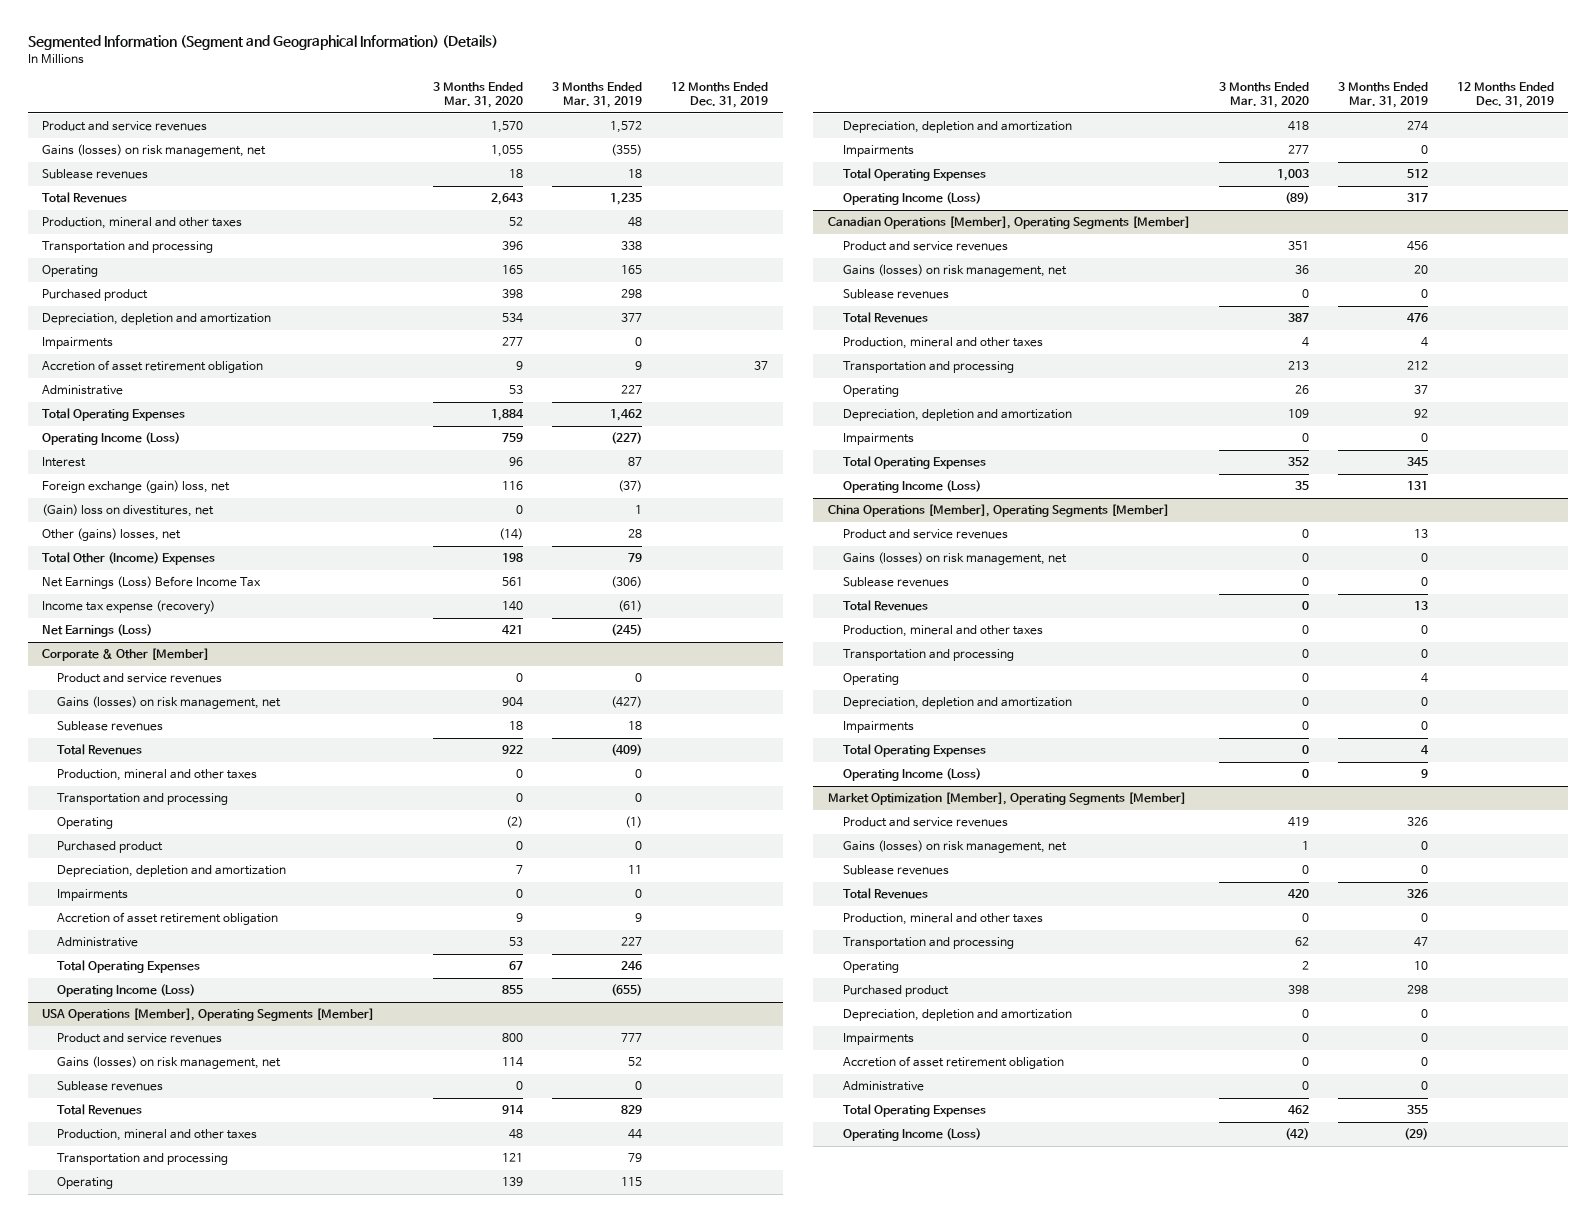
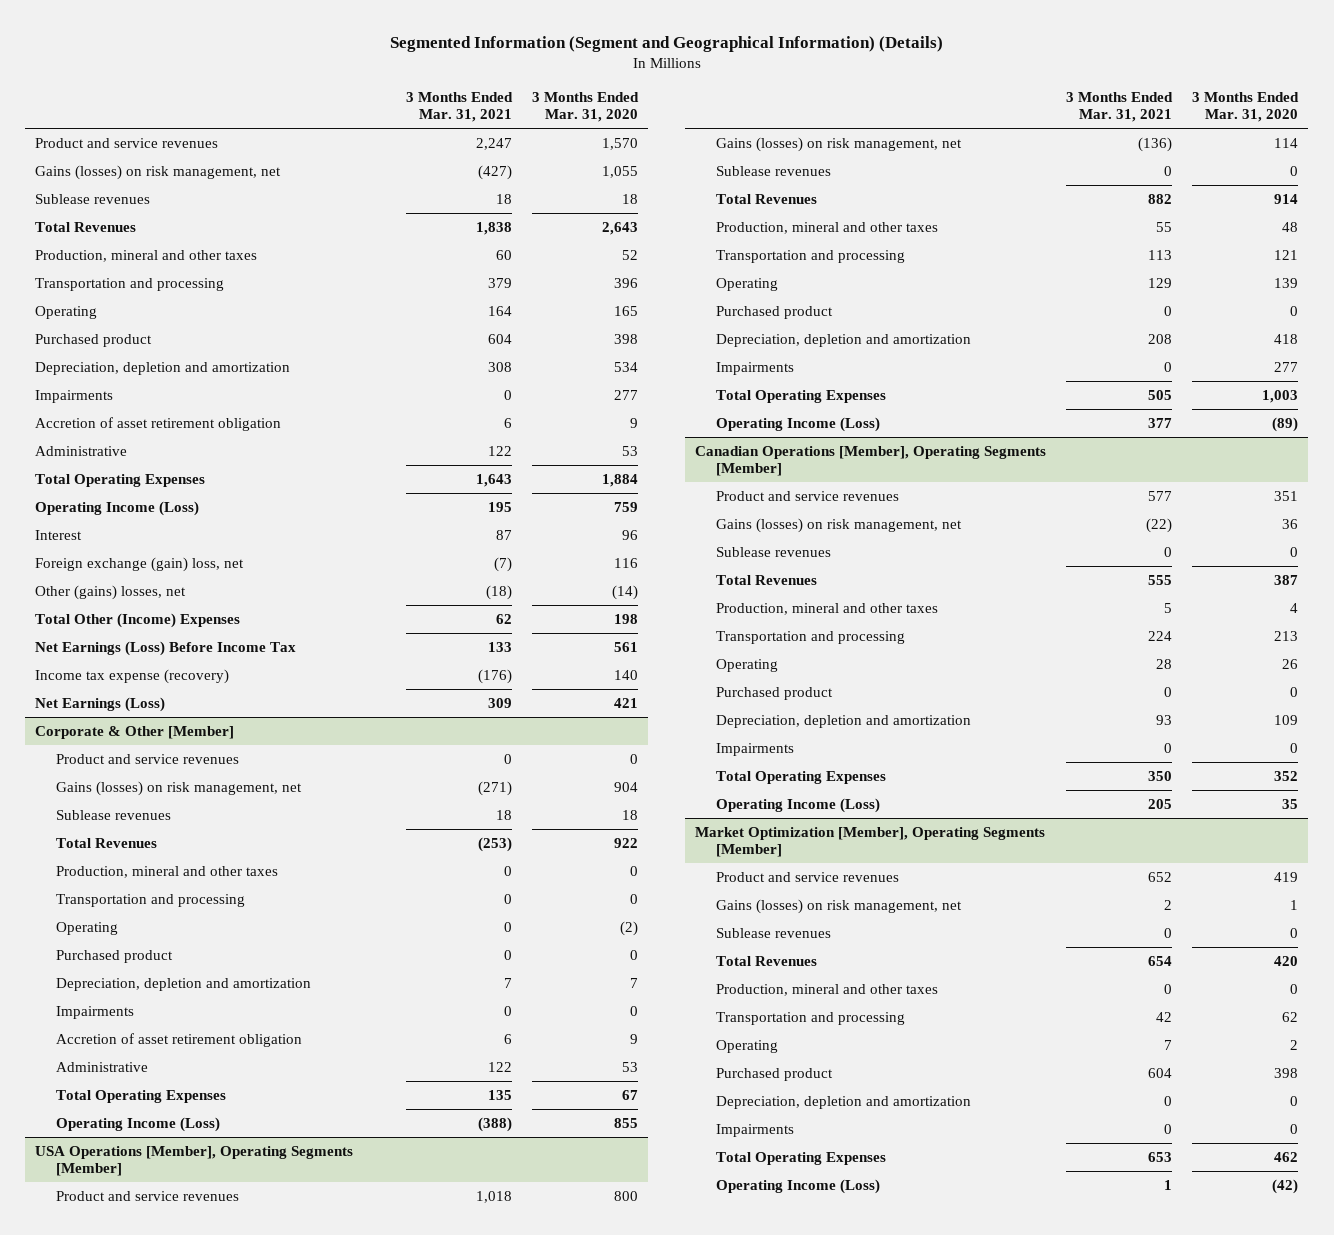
- | 3 Months Ended Mar. 31, 2020 | 3 Months Ended Mar. 31, 2019 | 12 Months Ended Dec. 31, 2019
+ | 3 Months Ended Mar. 31, 2021 | 3 Months Ended Mar. 31, 2020
- (Gain) loss on divestitures, net | 0 | 1 |
@ USA Operations [Member], Operating Segments [Member]
+ Purchased product | 0 | 0
@ Canadian Operations [Member], Operating Segments [Member]
+ Purchased product | 0 | 0
- China Operations [Member], Operating Segments [Member]
- Product and service revenues | 0 | 13 |
- Gains (losses) on risk management, net | 0 | 0 |
- Sublease revenues | 0 | 0 |
- Total Revenues | 0 | 13 |
- Production, mineral and other taxes | 0 | 0 |
- Transportation and processing | 0 | 0 |
- Operating | 0 | 4 |
- Depreciation, depletion and amortization | 0 | 0 |
- Impairments | 0 | 0 |
- Total Operating Expenses | 0 | 4 |
- Operating Income (Loss) | 0 | 9 |
@ Market Optimization [Member], Operating Segments [Member]
- Accretion of asset retirement obligation | 0 | 0 |
- Administrative | 0 | 0 |

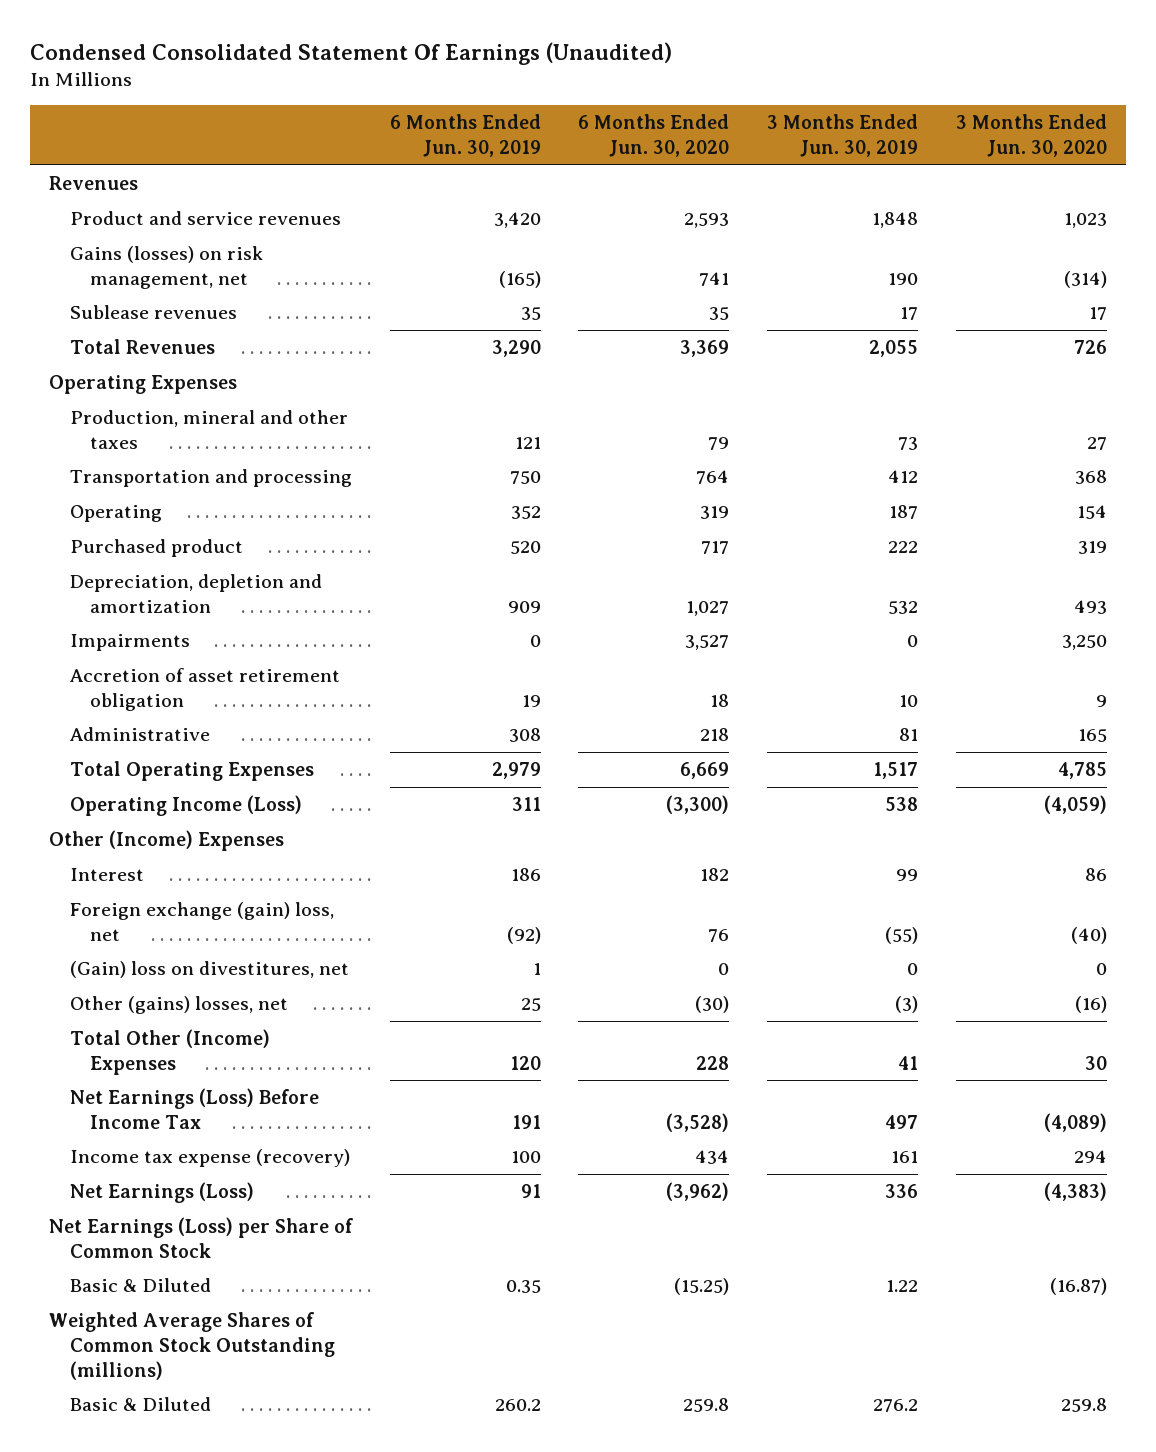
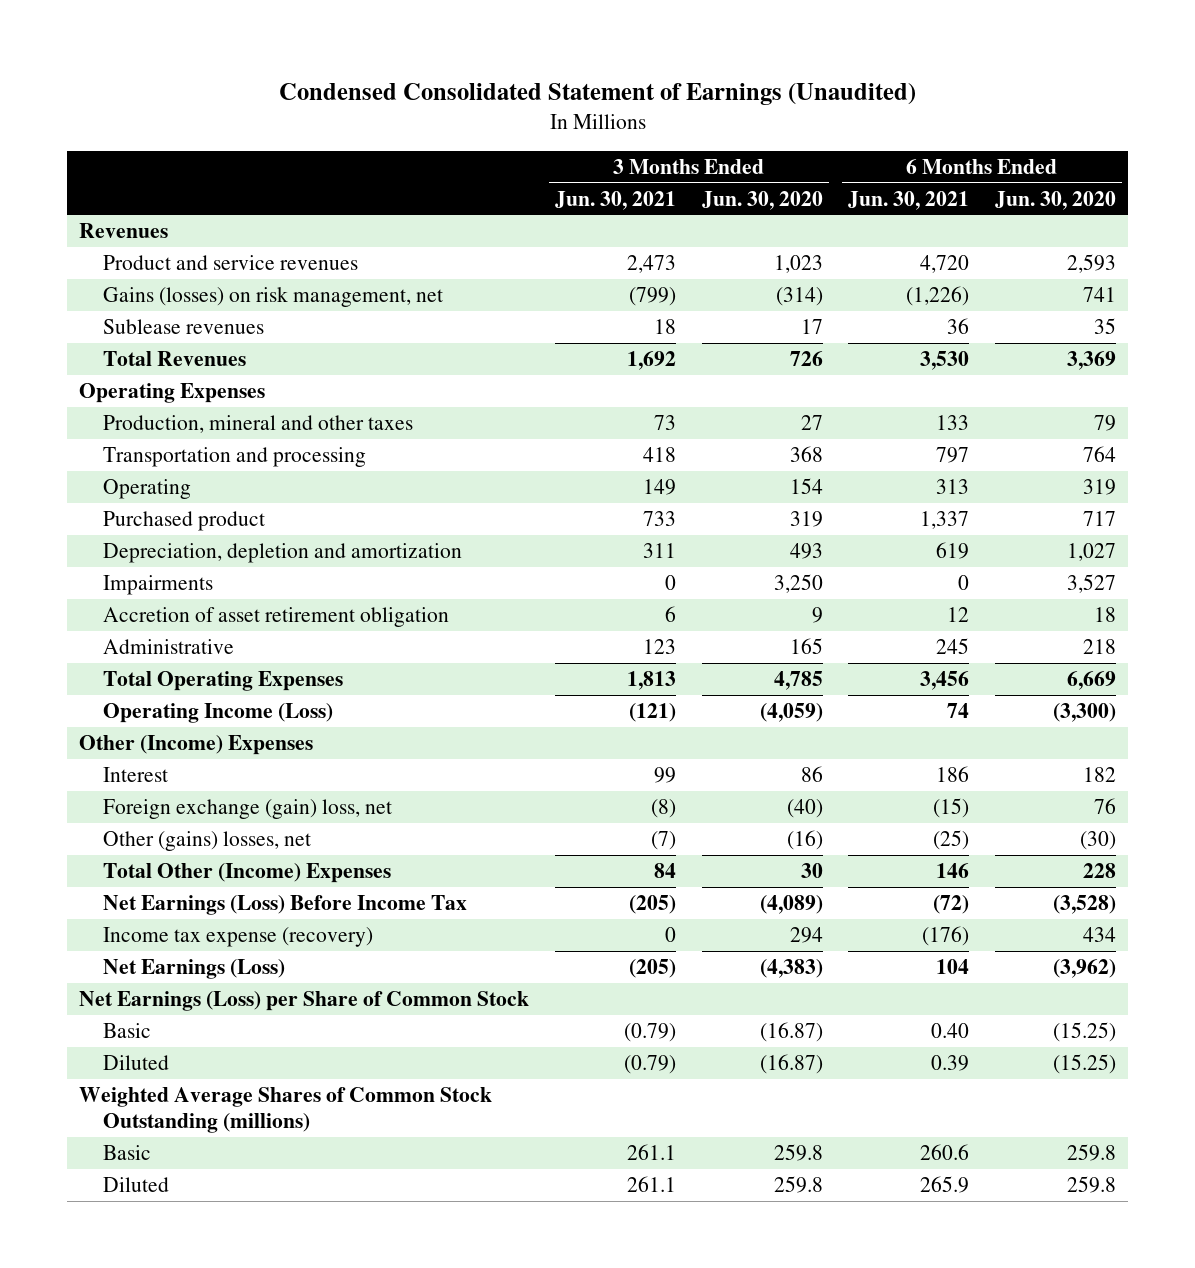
- Condensed Consolidated Statement Of Earnings (Unaudited)
+ Condensed Consolidated Statement of Earnings (Unaudited)
- | 6 Months Ended Jun. 30, 2019 | 6 Months Ended Jun. 30, 2020 | 3 Months Ended Jun. 30, 2019 | 3 Months Ended Jun. 30, 2020
+ | 3 Months Ended Jun. 30, 2021 | 3 Months Ended Jun. 30, 2020 | 6 Months Ended Jun. 30, 2021 | 6 Months Ended Jun. 30, 2020
- (Gain) loss on divestitures, net | 1 | 0 | 0 | 0
- Basic & Diluted | 0.35 | (15.25) | 1.22 | (16.87)
+ Basic | (0.79) | (16.87) | 0.40 | (15.25)
+ Diluted | (0.79) | (16.87) | 0.39 | (15.25)
- Basic & Diluted | 260.2 | 259.8 | 276.2 | 259.8
+ Basic | 261.1 | 259.8 | 260.6 | 259.8
+ Diluted | 261.1 | 259.8 | 265.9 | 259.8

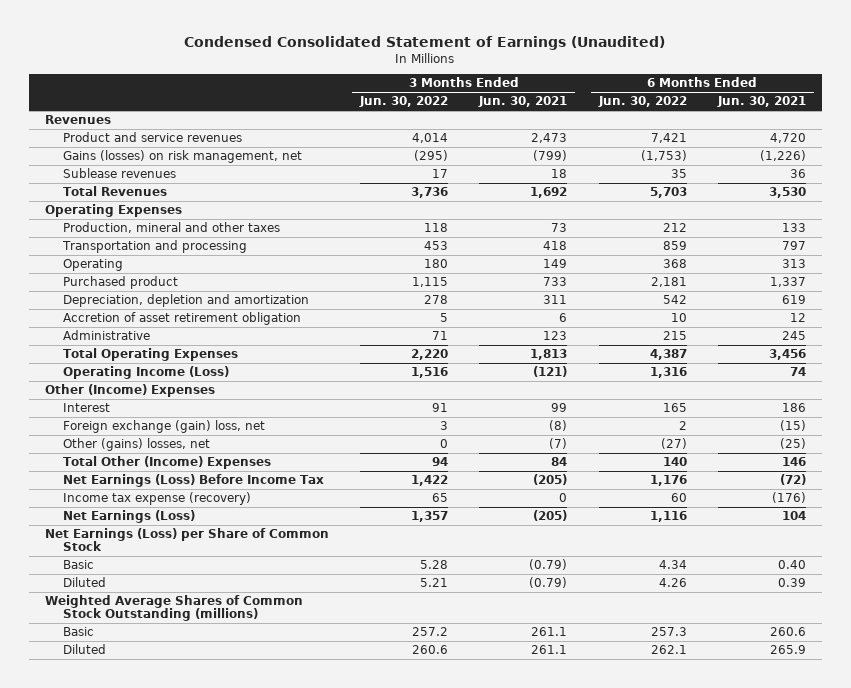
- | 3 Months Ended Jun. 30, 2021 | 3 Months Ended Jun. 30, 2020 | 6 Months Ended Jun. 30, 2021 | 6 Months Ended Jun. 30, 2020
+ | 3 Months Ended Jun. 30, 2022 | 3 Months Ended Jun. 30, 2021 | 6 Months Ended Jun. 30, 2022 | 6 Months Ended Jun. 30, 2021
- Impairments | 0 | 3,250 | 0 | 3,527

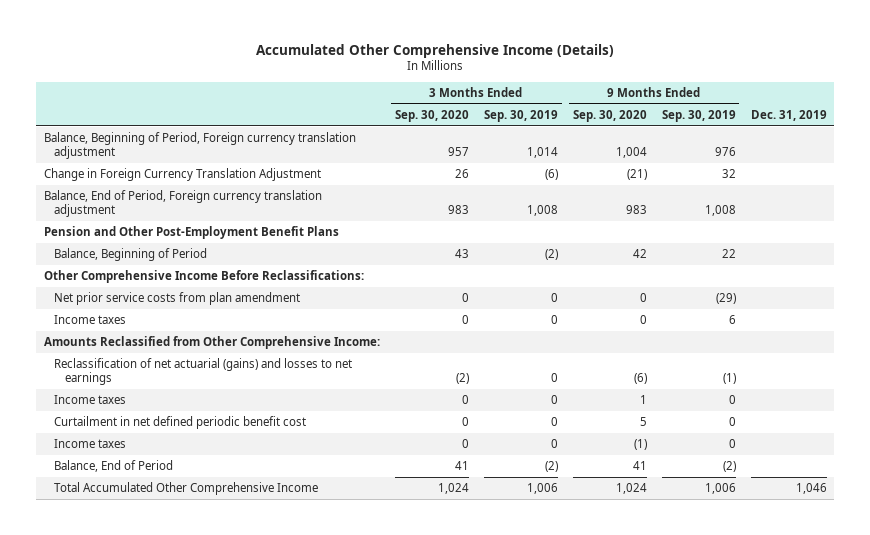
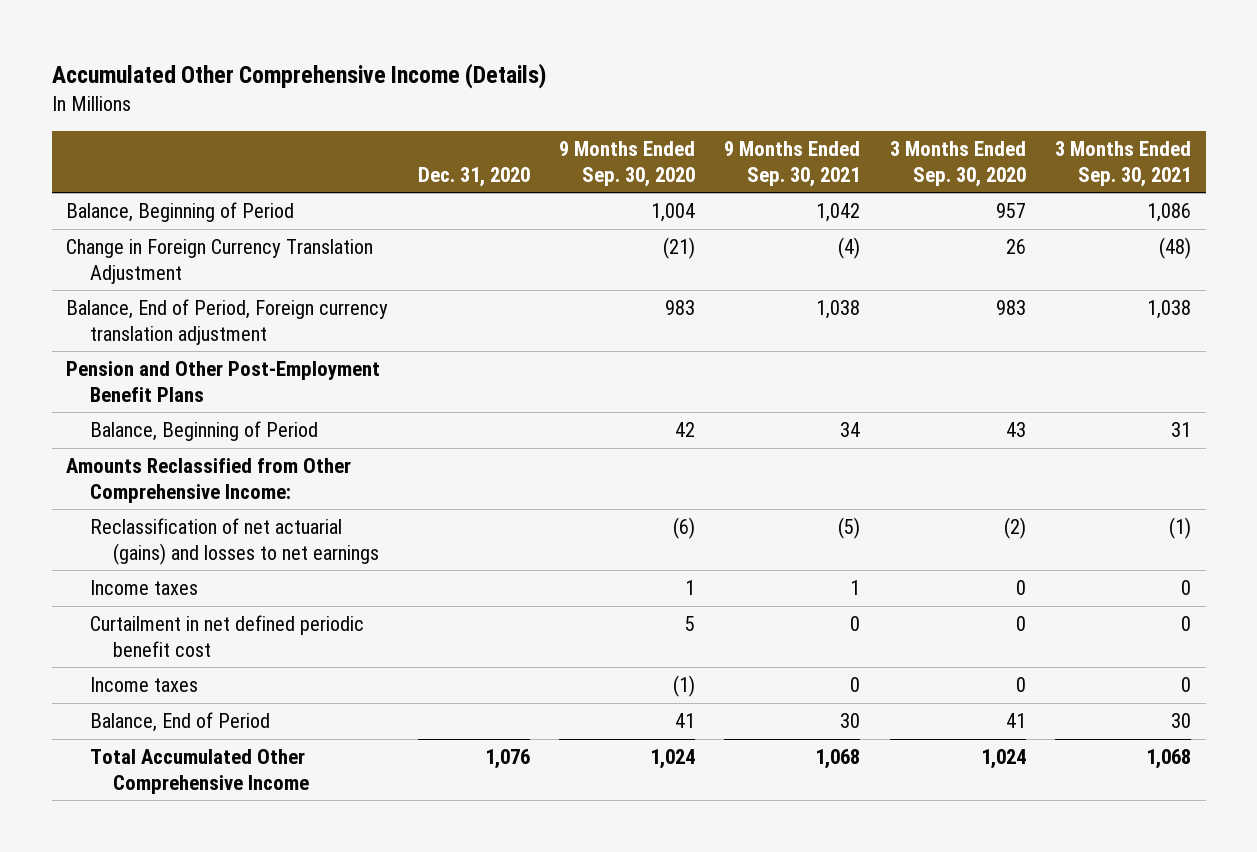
- | 3 Months Ended Sep. 30, 2020 | 3 Months Ended Sep. 30, 2019 | 9 Months Ended Sep. 30, 2020 | 9 Months Ended Sep. 30, 2019 | Dec. 31, 2019
+ | Dec. 31, 2020 | 9 Months Ended Sep. 30, 2020 | 9 Months Ended Sep. 30, 2021 | 3 Months Ended Sep. 30, 2020 | 3 Months Ended Sep. 30, 2021
- Balance, Beginning of Period, Foreign currency translation adjustment | 957 | 1,014 | 1,004 | 976 |
+ Balance, Beginning of Period | | 1,004 | 1,042 | 957 | 1,086
- Other Comprehensive Income Before Reclassifications:
- Net prior service costs from plan amendment | 0 | 0 | 0 | (29) |
- Income taxes | 0 | 0 | 0 | 6 |

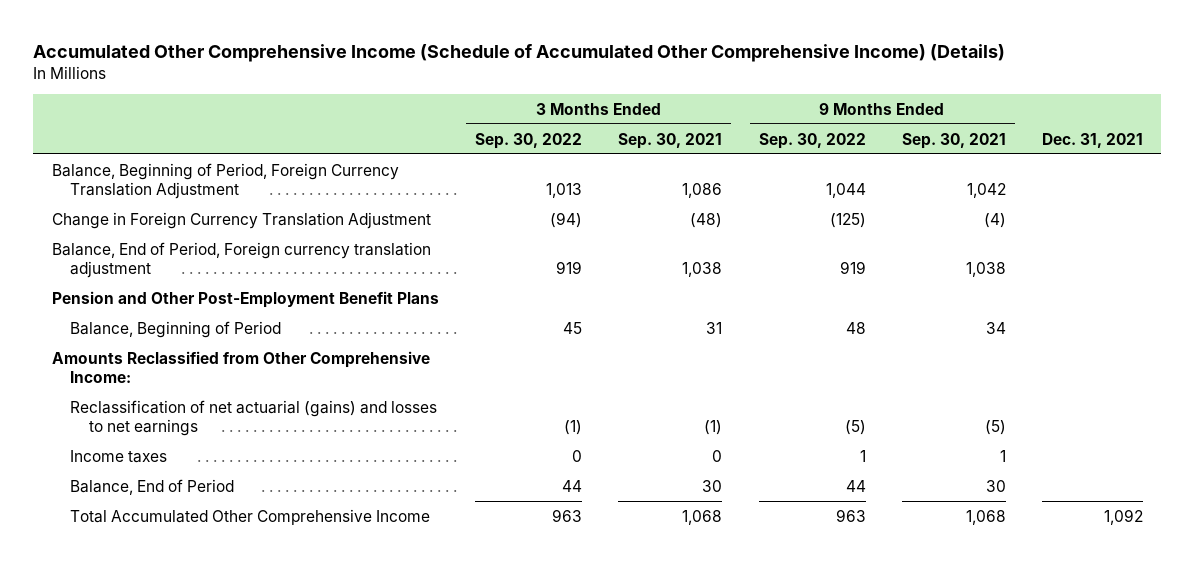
- Accumulated Other Comprehensive Income (Details)
+ Accumulated Other Comprehensive Income (Schedule of Accumulated Other Comprehensive Income) (Details)
- | Dec. 31, 2020 | 9 Months Ended Sep. 30, 2020 | 9 Months Ended Sep. 30, 2021 | 3 Months Ended Sep. 30, 2020 | 3 Months Ended Sep. 30, 2021
+ | 3 Months Ended Sep. 30, 2022 | 3 Months Ended Sep. 30, 2021 | 9 Months Ended Sep. 30, 2022 | 9 Months Ended Sep. 30, 2021 | Dec. 31, 2021
- Balance, Beginning of Period | | 1,004 | 1,042 | 957 | 1,086
+ Balance, Beginning of Period, Foreign Currency Translation Adjustment | 1,013 | 1,086 | 1,044 | 1,042 |
- Curtailment in net defined periodic benefit cost | | 5 | 0 | 0 | 0
- Income taxes | | (1) | 0 | 0 | 0

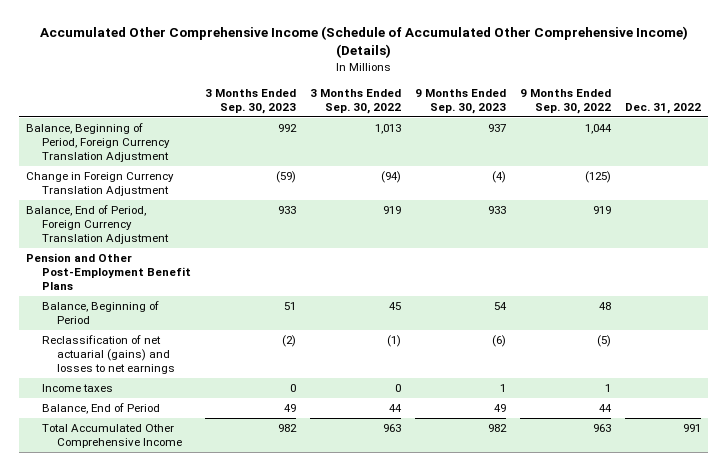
- | 3 Months Ended Sep. 30, 2022 | 3 Months Ended Sep. 30, 2021 | 9 Months Ended Sep. 30, 2022 | 9 Months Ended Sep. 30, 2021 | Dec. 31, 2021
+ | 3 Months Ended Sep. 30, 2023 | 3 Months Ended Sep. 30, 2022 | 9 Months Ended Sep. 30, 2023 | 9 Months Ended Sep. 30, 2022 | Dec. 31, 2022
- Balance, End of Period, Foreign currency translation adjustment | 919 | 1,038 | 919 | 1,038 |
+ Balance, End of Period, Foreign Currency Translation Adjustment | 933 | 919 | 933 | 919 |
- Amounts Reclassified from Other Comprehensive Income:

